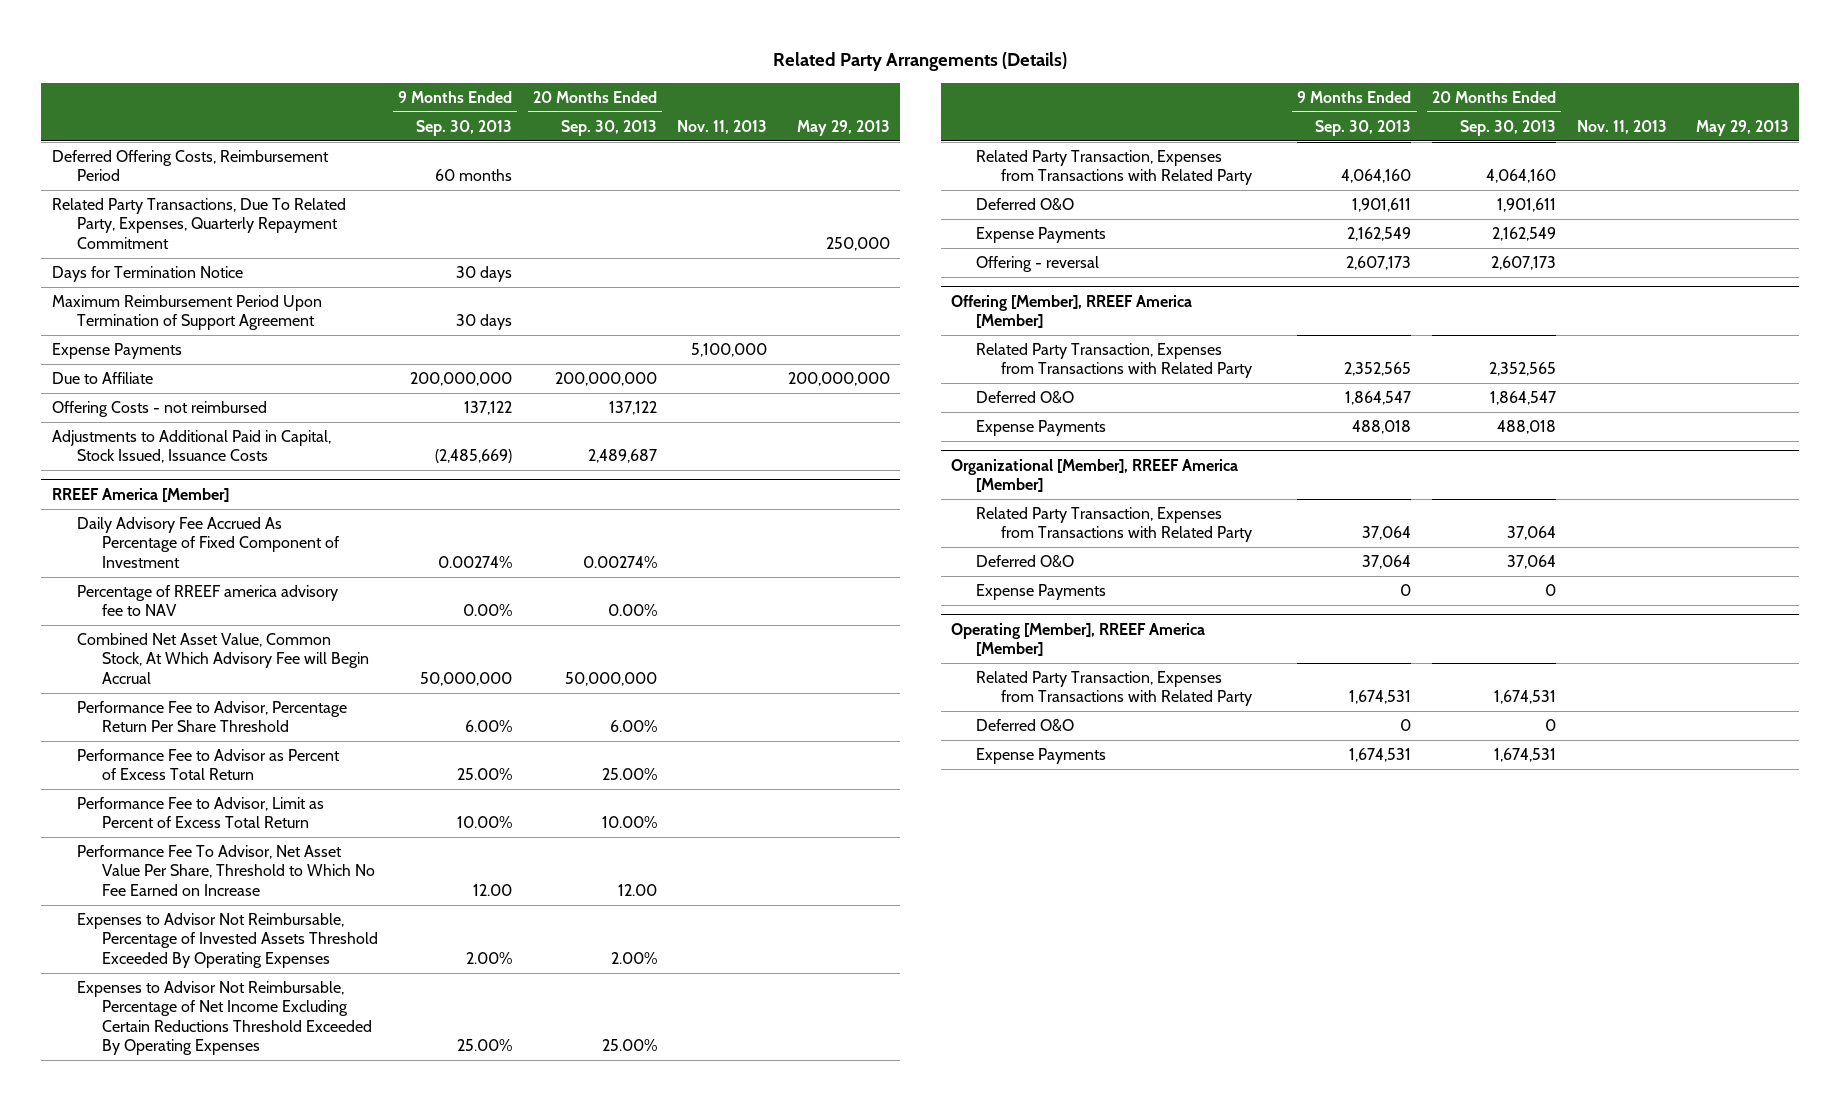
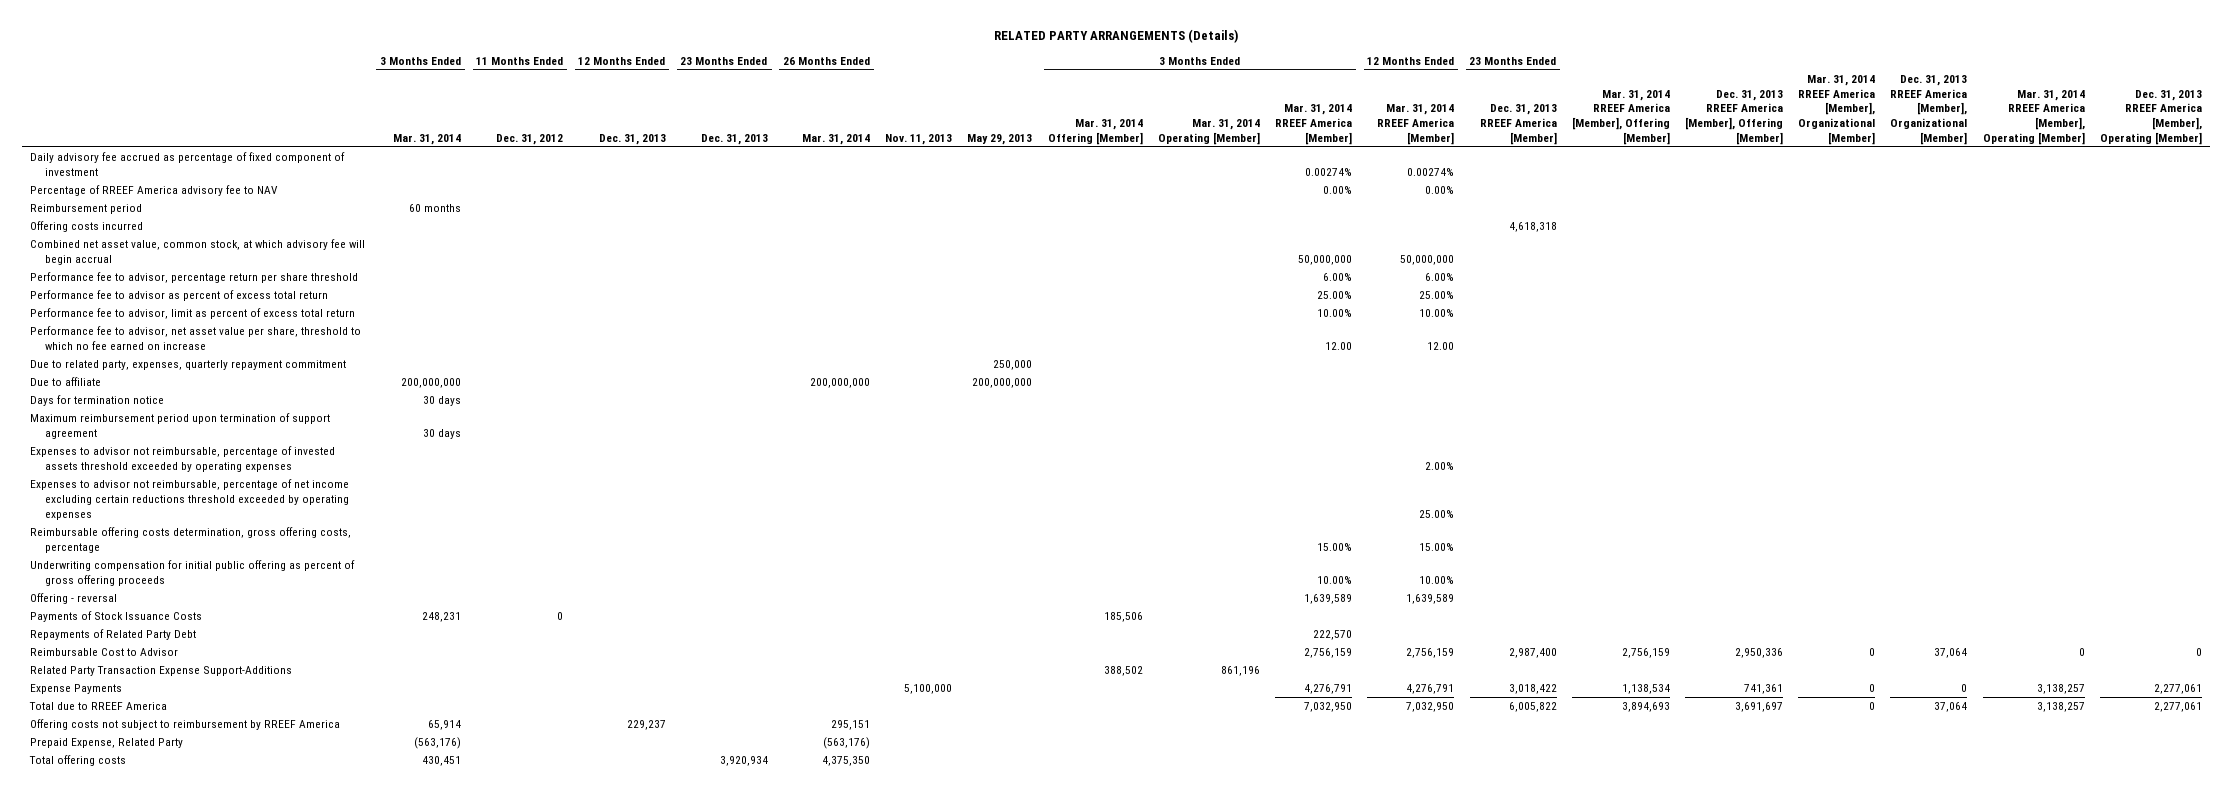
- Related Party Arrangements (Details)
+ RELATED PARTY ARRANGEMENTS (Details)
- | 9 Months Ended Sep. 30, 2013 | 20 Months Ended Sep. 30, 2013 | Nov. 11, 2013 | May 29, 2013
+ | 3 Months Ended Mar. 31, 2014 | 11 Months Ended Dec. 31, 2012 | 12 Months Ended Dec. 31, 2013 | 23 Months Ended Dec. 31, 2013 | 26 Months Ended Mar. 31, 2014 | Nov. 11, 2013 | May 29, 2013 | 3 Months Ended Mar. 31, 2014 Offering [Member] | 3 Months Ended Mar. 31, 2014 Operating [Member] | 3 Months Ended Mar. 31, 2014 RREEF America [Member] | 12 Months Ended Mar. 31, 2014 RREEF America [Member] | 23 Months Ended Dec. 31, 2013 RREEF America [Member] | Mar. 31, 2014 RREEF America [Member], Offering [Member] | Dec. 31, 2013 RREEF America [Member], Offering [Member] | Mar. 31, 2014 RREEF America [Member], Organizational [Member] | Dec. 31, 2013 RREEF America [Member], Organizational [Member] | Mar. 31, 2014 RREEF America [Member], Operating [Member] | Dec. 31, 2013 RREEF America [Member], Operating [Member]
- Deferred Offering Costs, Reimbursement Period | 60 months | | |
- Related Party Transactions, Due To Related Party, Expenses, Quarterly Repayment Commitment | | | | 250,000
- Days for Termination Notice | 30 days | | |
- Maximum Reimbursement Period Upon Termination of Support Agreement | 30 days | | |
+ Daily advisory fee accrued as percentage of fixed component of investment | | | | | | | | | | 0.00274% | 0.00274% | | | | | | |
+ Percentage of RREEF America advisory fee to NAV | | | | | | | | | | 0.00% | 0.00% | | | | | | |
+ Reimbursement period | 60 months | | | | | | | | | | | | | | | | |
+ Offering costs incurred | | | | | | | | | | | | 4,618,318 | | | | | |
+ Combined net asset value, common stock, at which advisory fee will begin accrual | | | | | | | | | | 50,000,000 | 50,000,000 | | | | | | |
+ Performance fee to advisor, percentage return per share threshold | | | | | | | | | | 6.00% | 6.00% | | | | | | |
+ Performance fee to advisor as percent of excess total return | | | | | | | | | | 25.00% | 25.00% | | | | | | |
+ Performance fee to advisor, limit as percent of excess total return | | | | | | | | | | 10.00% | 10.00% | | | | | | |
+ Performance fee to advisor, net asset value per share, threshold to which no fee earned on increase | | | | | | | | | | 12.00 | 12.00 | | | | | | |
+ Due to related party, expenses, quarterly repayment commitment | | | | | | | 250,000 | | | | | | | | | | |
+ Due to affiliate | 200,000,000 | | | | 200,000,000 | | 200,000,000 | | | | | | | | | | |
+ Days for termination notice | 30 days | | | | | | | | | | | | | | | | |
+ Maximum reimbursement period upon termination of support agreement | 30 days | | | | | | | | | | | | | | | | |
+ Expenses to advisor not reimbursable, percentage of invested assets threshold exceeded by operating expenses | | | | | | | | | | | 2.00% | | | | | | |
+ Expenses to advisor not reimbursable, percentage of net income excluding certain reductions threshold exceeded by operating expenses | | | | | | | | | | | 25.00% | | | | | | |
+ Reimbursable offering costs determination, gross offering costs, percentage | | | | | | | | | | 15.00% | 15.00% | | | | | | |
+ Underwriting compensation for initial public offering as percent of gross offering proceeds | | | | | | | | | | 10.00% | 10.00% | | | | | | |
+ Offering - reversal | | | | | | | | | | 1,639,589 | 1,639,589 | | | | | | |
+ Payments of Stock Issuance Costs | 248,231 | 0 | | | | | | 185,506 | | | | | | | | | |
+ Repayments of Related Party Debt | | | | | | | | | | 222,570 | | | | | | | |
+ Reimbursable Cost to Advisor | | | | | | | | | | 2,756,159 | 2,756,159 | 2,987,400 | 2,756,159 | 2,950,336 | 0 | 37,064 | 0 | 0
+ Related Party Transaction Expense Support-Additions | | | | | | | | 388,502 | 861,196 | | | | | | | | |
- Due to Affiliate | 200,000,000 | 200,000,000 | | 200,000,000
- Offering Costs - not reimbursed | 137,122 | 137,122 | |
- Adjustments to Additional Paid in Capital, Stock Issued, Issuance Costs | (2,485,669) | 2,489,687 | |
- RREEF America [Member]
- Daily Advisory Fee Accrued As Percentage of Fixed Component of Investment | 0.00274% | 0.00274% | |
- Percentage of RREEF america advisory fee to NAV | 0.00% | 0.00% | |
- Combined Net Asset Value, Common Stock, At Which Advisory Fee will Begin Accrual | 50,000,000 | 50,000,000 | |
- Performance Fee to Advisor, Percentage Return Per Share Threshold | 6.00% | 6.00% | |
- Performance Fee to Advisor as Percent of Excess Total Return | 25.00% | 25.00% | |
- Performance Fee to Advisor, Limit as Percent of Excess Total Return | 10.00% | 10.00% | |
- Performance Fee To Advisor, Net Asset Value Per Share, Threshold to Which No Fee Earned on Increase | 12.00 | 12.00 | |
- Expenses to Advisor Not Reimbursable, Percentage of Invested Assets Threshold Exceeded By Operating Expenses | 2.00% | 2.00% | |
- Expenses to Advisor Not Reimbursable, Percentage of Net Income Excluding Certain Reductions Threshold Exceeded By Operating Expenses | 25.00% | 25.00% | |
- Related Party Transaction, Expenses from Transactions with Related Party | 4,064,160 | 4,064,160 | |
- Deferred O&O | 1,901,611 | 1,901,611 | |
- Expense Payments | 2,162,549 | 2,162,549 | |
- Offering - reversal | 2,607,173 | 2,607,173 | |
- Offering [Member], RREEF America [Member]
- Related Party Transaction, Expenses from Transactions with Related Party | 2,352,565 | 2,352,565 | |
- Deferred O&O | 1,864,547 | 1,864,547 | |
- Expense Payments | 488,018 | 488,018 | |
- Organizational [Member], RREEF America [Member]
- Related Party Transaction, Expenses from Transactions with Related Party | 37,064 | 37,064 | |
- Deferred O&O | 37,064 | 37,064 | |
- Expense Payments | 0 | 0 | |
- Operating [Member], RREEF America [Member]
- Related Party Transaction, Expenses from Transactions with Related Party | 1,674,531 | 1,674,531 | |
- Deferred O&O | 0 | 0 | |
- Expense Payments | 1,674,531 | 1,674,531 | |
+ Total due to RREEF America | | | | | | | | | | 7,032,950 | 7,032,950 | 6,005,822 | 3,894,693 | 3,691,697 | 0 | 37,064 | 3,138,257 | 2,277,061
+ Offering costs not subject to reimbursement by RREEF America | 65,914 | | 229,237 | | 295,151 | | | | | | | | | | | | |
+ Prepaid Expense, Related Party | (563,176) | | | | (563,176) | | | | | | | | | | | | |
+ Total offering costs | 430,451 | | | 3,920,934 | 4,375,350 | | | | | | | | | | | | |

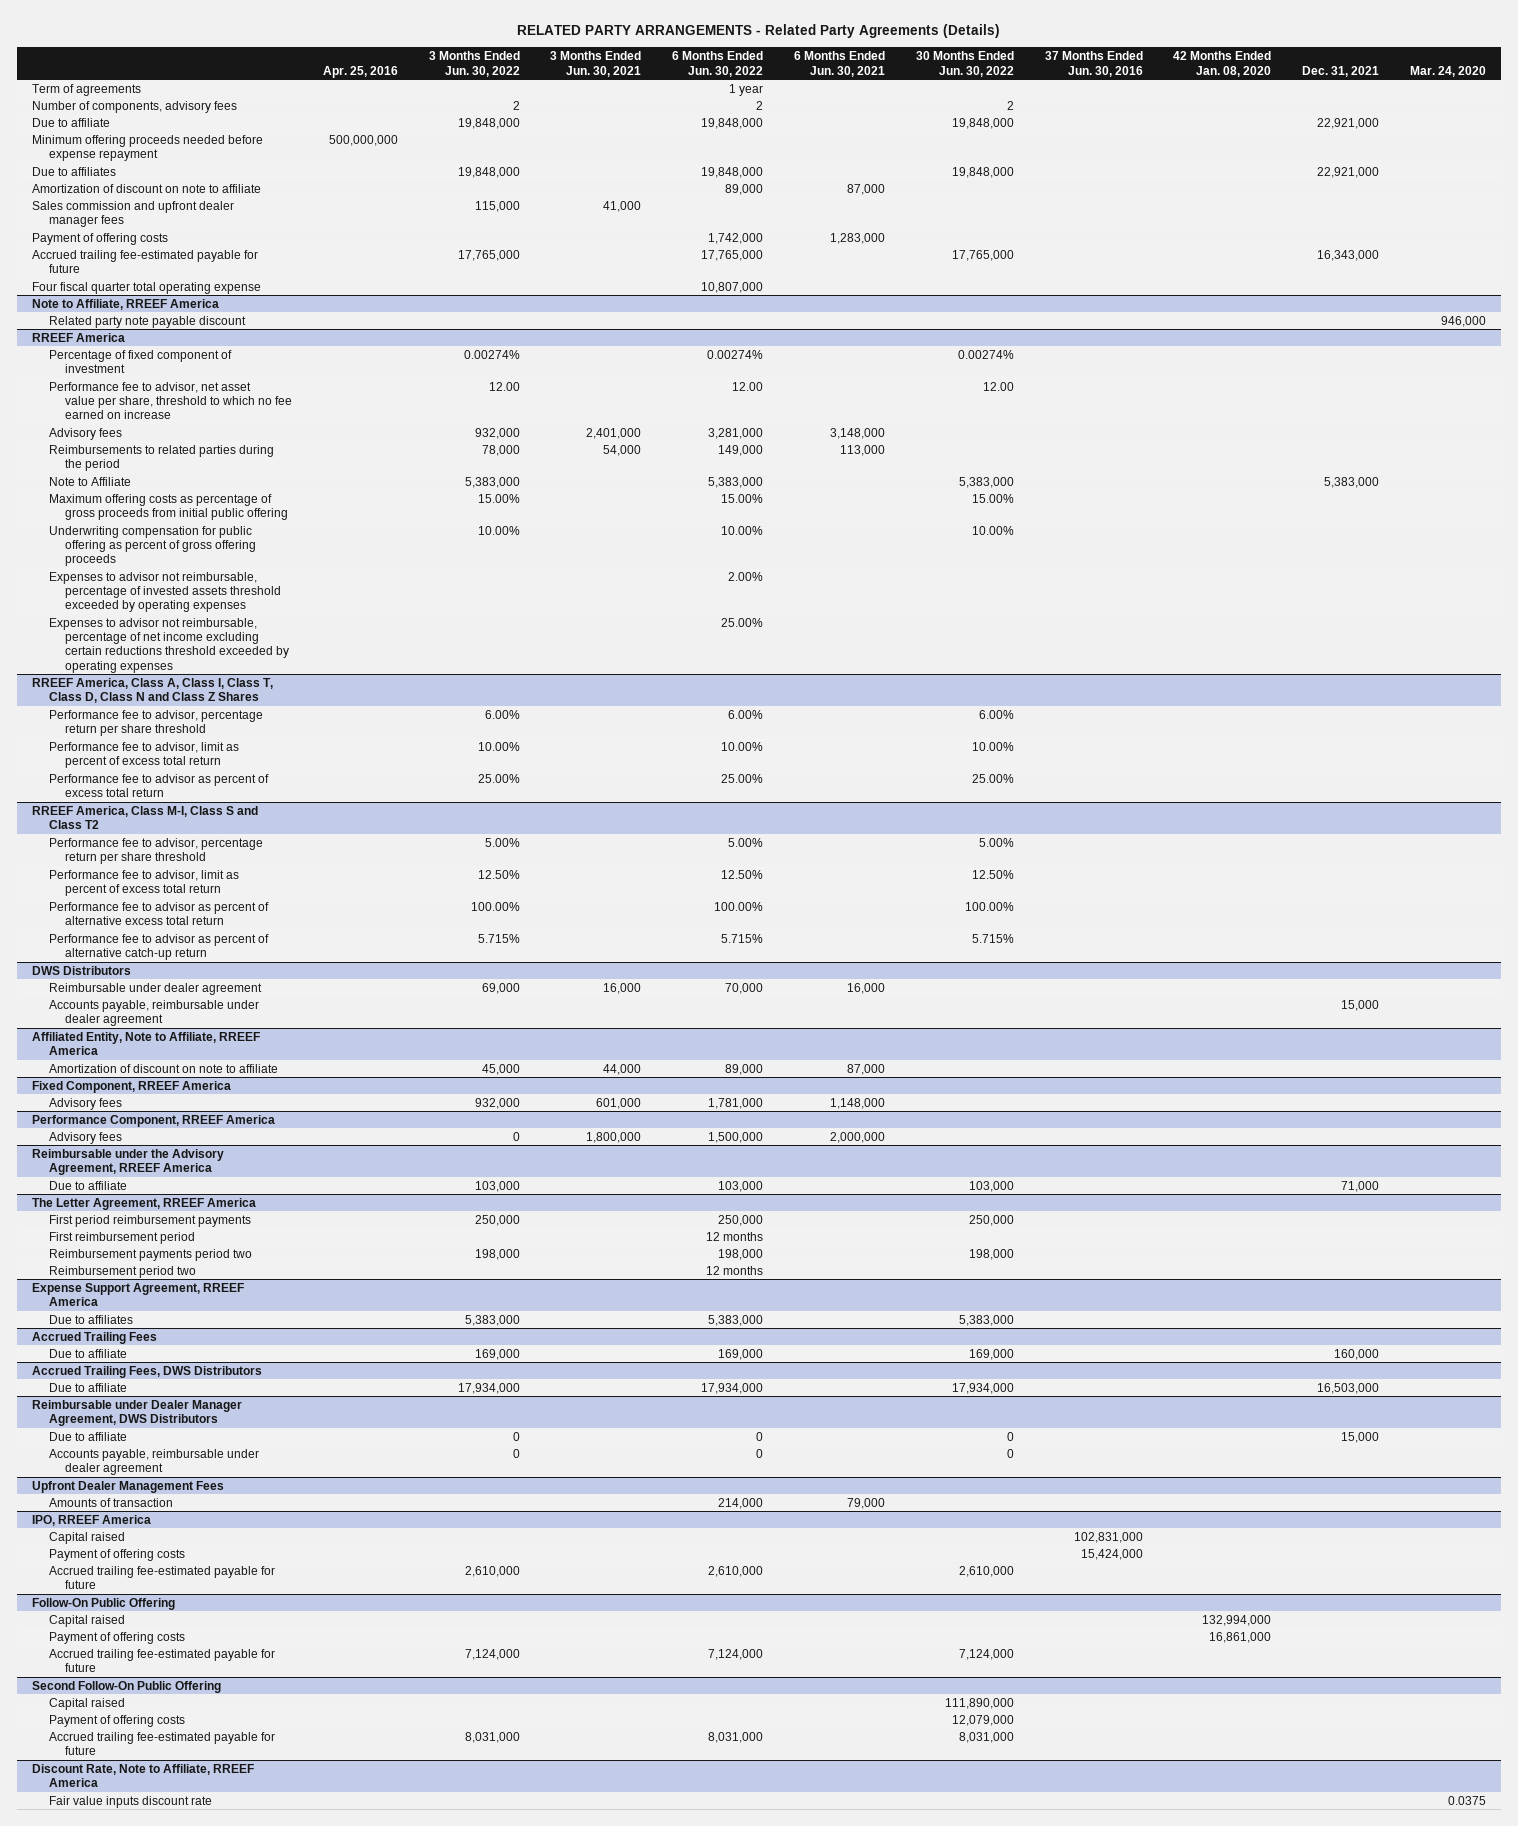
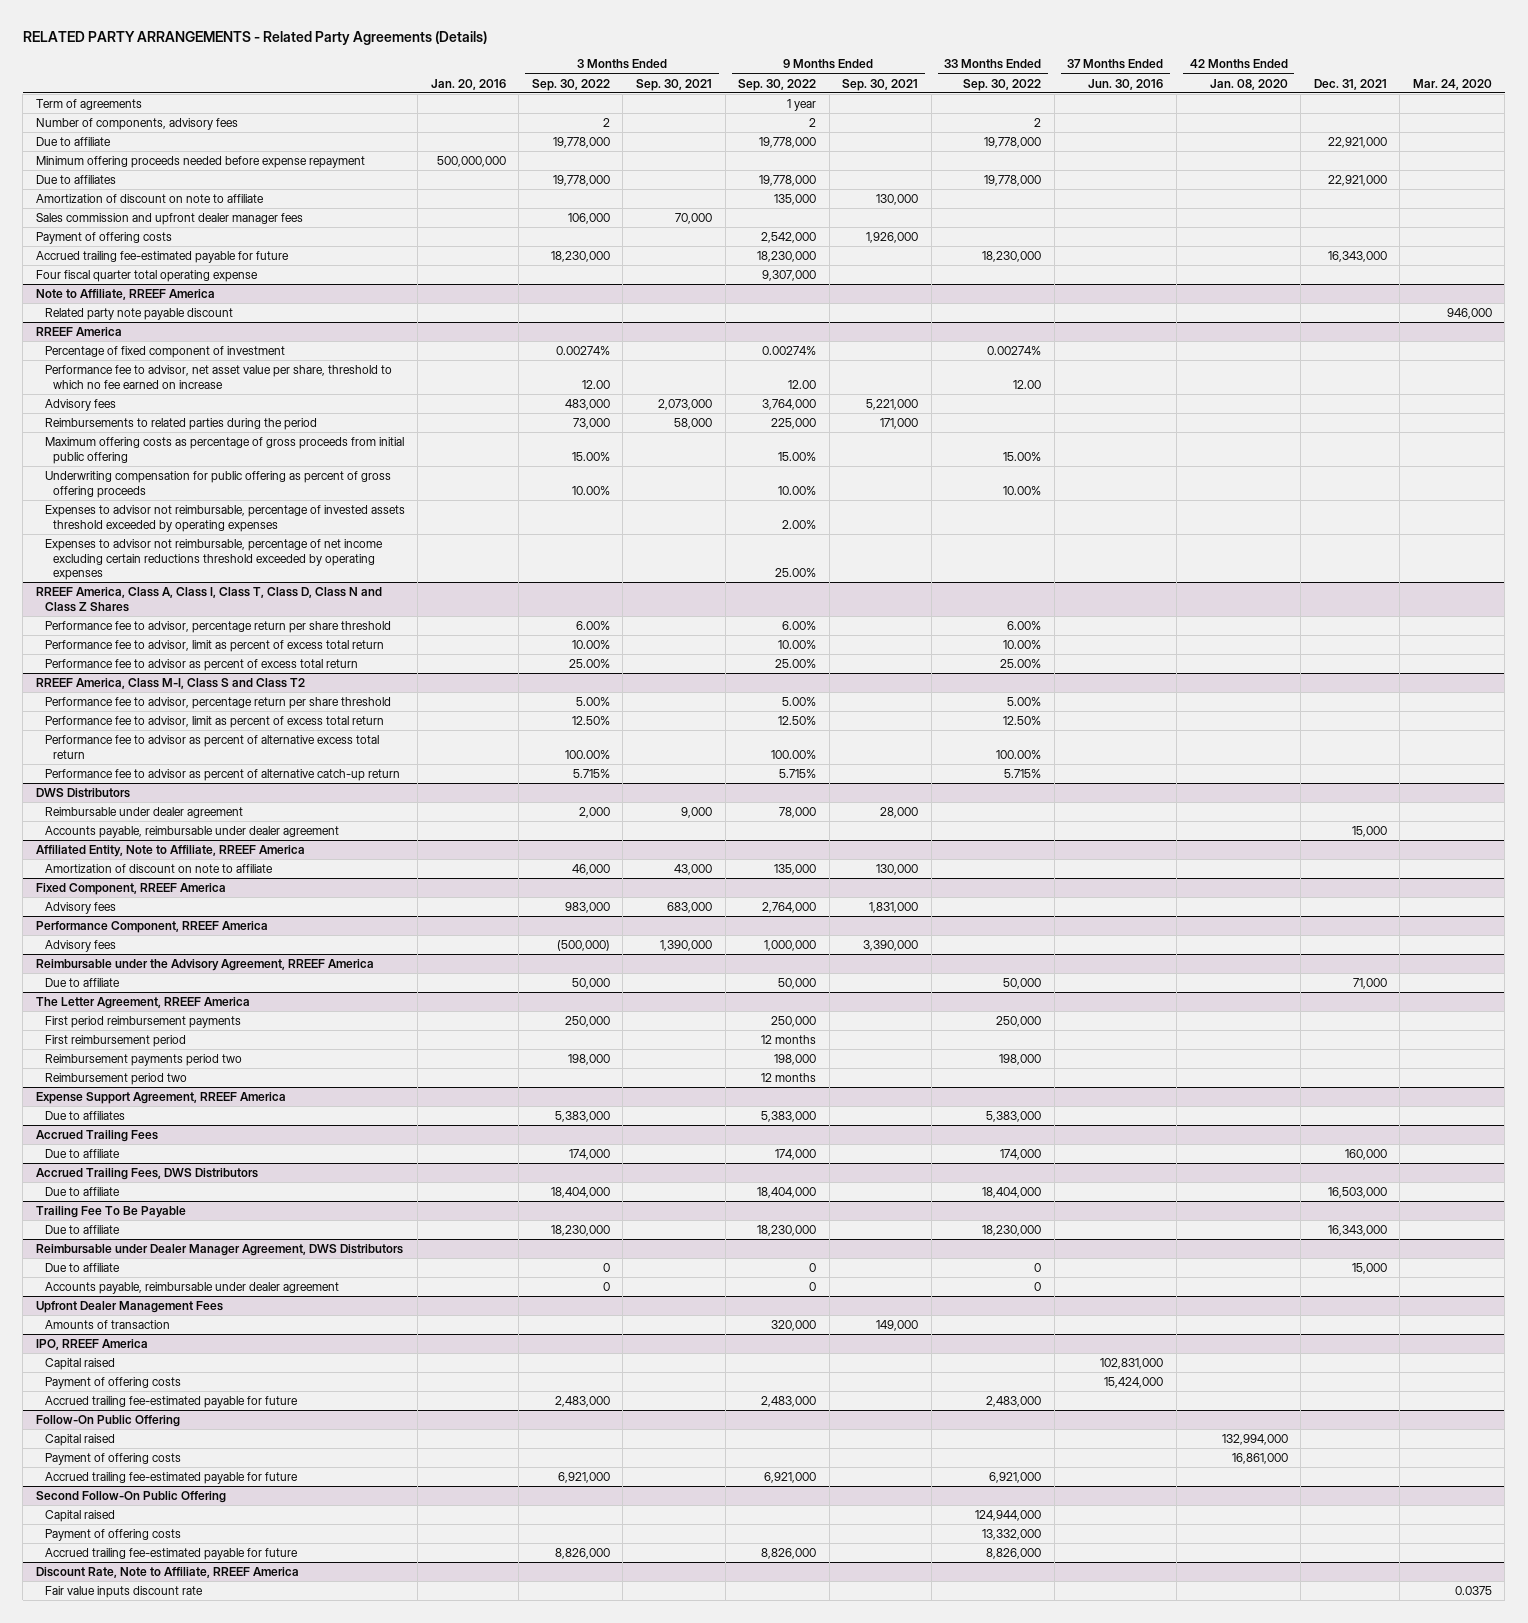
- | Apr. 25, 2016 | 3 Months Ended Jun. 30, 2022 | 3 Months Ended Jun. 30, 2021 | 6 Months Ended Jun. 30, 2022 | 6 Months Ended Jun. 30, 2021 | 30 Months Ended Jun. 30, 2022 | 37 Months Ended Jun. 30, 2016 | 42 Months Ended Jan. 08, 2020 | Dec. 31, 2021 | Mar. 24, 2020
+ | Jan. 20, 2016 | 3 Months Ended Sep. 30, 2022 | 3 Months Ended Sep. 30, 2021 | 9 Months Ended Sep. 30, 2022 | 9 Months Ended Sep. 30, 2021 | 33 Months Ended Sep. 30, 2022 | 37 Months Ended Jun. 30, 2016 | 42 Months Ended Jan. 08, 2020 | Dec. 31, 2021 | Mar. 24, 2020
@ RREEF America
- Note to Affiliate | | 5,383,000 | | 5,383,000 | | 5,383,000 | | | 5,383,000 |
+ Trailing Fee To Be Payable
+ Due to affiliate | | 18,230,000 | | 18,230,000 | | 18,230,000 | | | 16,343,000 |

